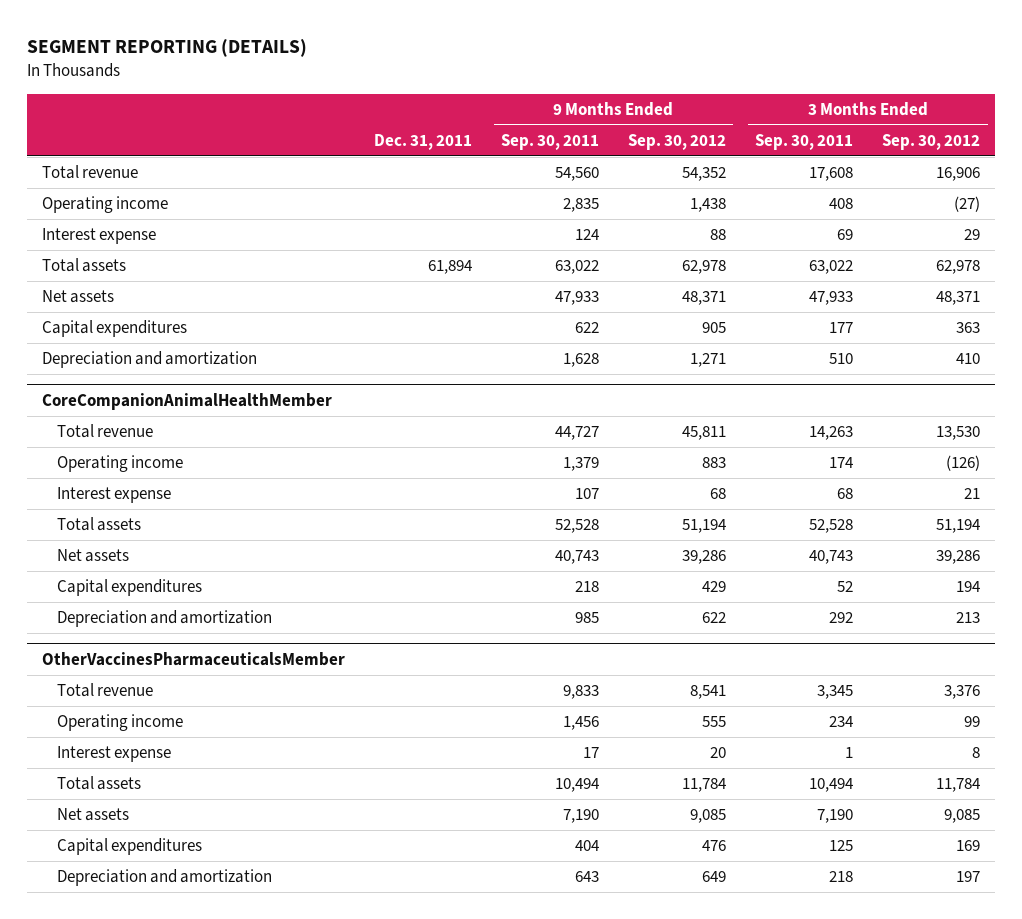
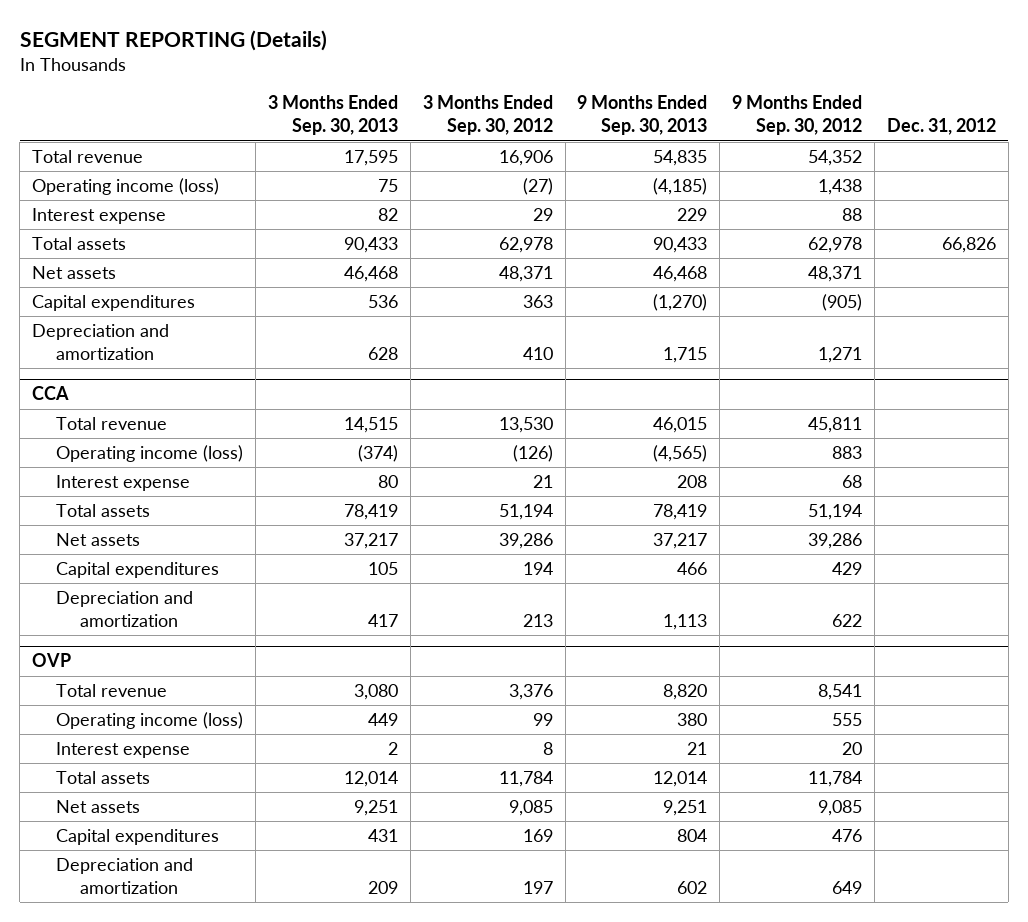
- SEGMENT REPORTING (DETAILS)
+ SEGMENT REPORTING (Details)
- | Dec. 31, 2011 | 9 Months Ended Sep. 30, 2011 | 9 Months Ended Sep. 30, 2012 | 3 Months Ended Sep. 30, 2011 | 3 Months Ended Sep. 30, 2012
+ | 3 Months Ended Sep. 30, 2013 | 3 Months Ended Sep. 30, 2012 | 9 Months Ended Sep. 30, 2013 | 9 Months Ended Sep. 30, 2012 | Dec. 31, 2012
- Operating income | | 2,835 | 1,438 | 408 | (27)
+ Operating income (loss) | 75 | (27) | (4,185) | 1,438 |
- Capital expenditures | | 622 | 905 | 177 | 363
+ Capital expenditures | 536 | 363 | (1,270) | (905) |
- CoreCompanionAnimalHealthMember
+ CCA
- Operating income | | 1,379 | 883 | 174 | (126)
+ Operating income (loss) | (374) | (126) | (4,565) | 883 |
- OtherVaccinesPharmaceuticalsMember
+ OVP
- Operating income | | 1,456 | 555 | 234 | 99
+ Operating income (loss) | 449 | 99 | 380 | 555 |

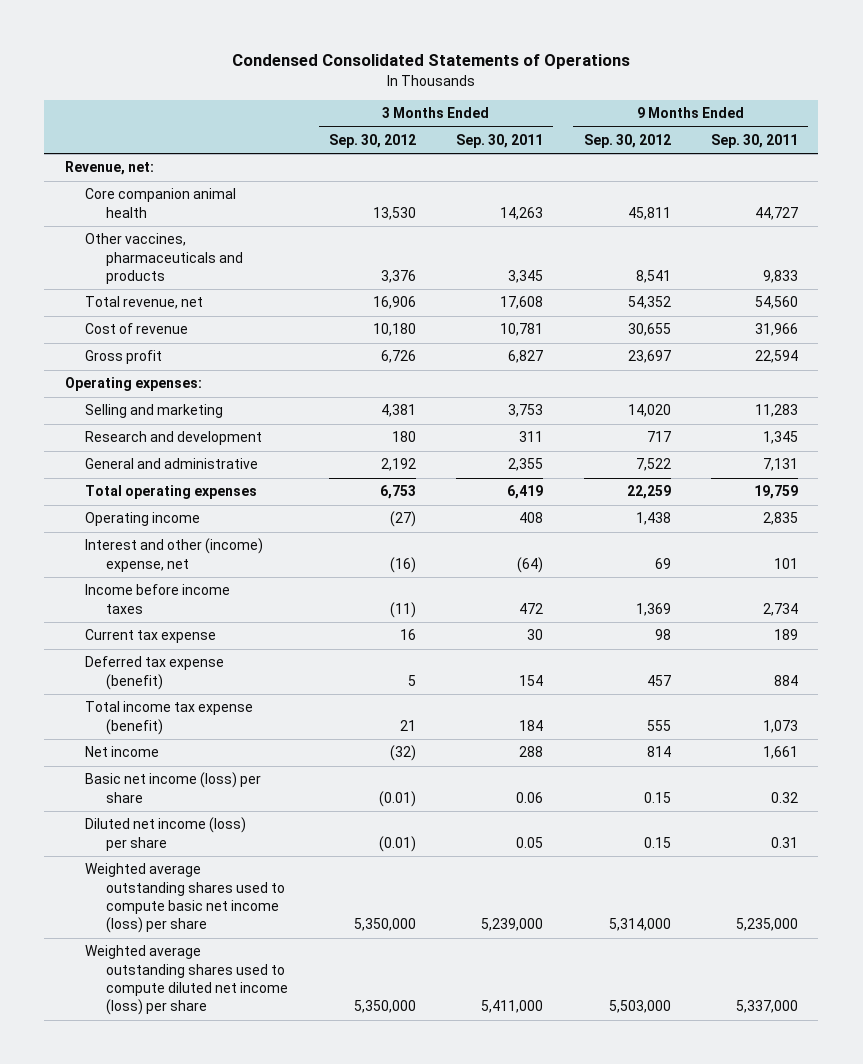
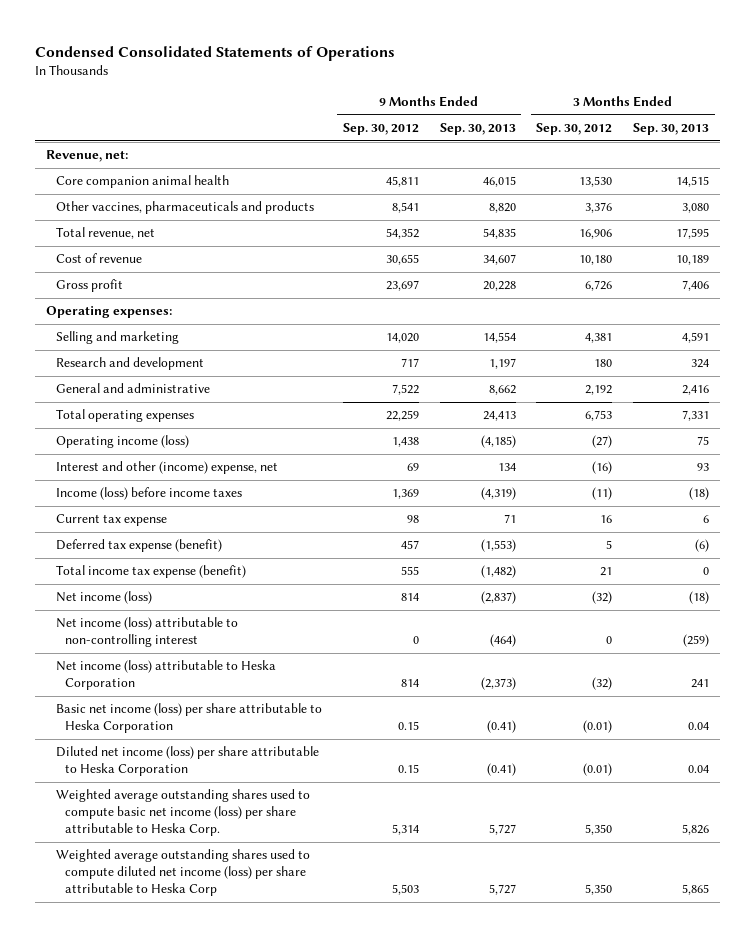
- | 3 Months Ended Sep. 30, 2012 | 3 Months Ended Sep. 30, 2011 | 9 Months Ended Sep. 30, 2012 | 9 Months Ended Sep. 30, 2011
+ | 9 Months Ended Sep. 30, 2012 | 9 Months Ended Sep. 30, 2013 | 3 Months Ended Sep. 30, 2012 | 3 Months Ended Sep. 30, 2013
- Operating income | (27) | 408 | 1,438 | 2,835
+ Operating income (loss) | 1,438 | (4,185) | (27) | 75
- Income before income taxes | (11) | 472 | 1,369 | 2,734
+ Income (loss) before income taxes | 1,369 | (4,319) | (11) | (18)
- Net income | (32) | 288 | 814 | 1,661
- Basic net income (loss) per share | (0.01) | 0.06 | 0.15 | 0.32
- Diluted net income (loss) per share | (0.01) | 0.05 | 0.15 | 0.31
- Weighted average outstanding shares used to compute basic net income (loss) per share | 5,350,000 | 5,239,000 | 5,314,000 | 5,235,000
- Weighted average outstanding shares used to compute diluted net income (loss) per share | 5,350,000 | 5,411,000 | 5,503,000 | 5,337,000
+ Net income (loss) | 814 | (2,837) | (32) | (18)
+ Net income (loss) attributable to non-controlling interest | 0 | (464) | 0 | (259)
+ Net income (loss) attributable to Heska Corporation | 814 | (2,373) | (32) | 241
+ Basic net income (loss) per share attributable to Heska Corporation | 0.15 | (0.41) | (0.01) | 0.04
+ Diluted net income (loss) per share attributable to Heska Corporation | 0.15 | (0.41) | (0.01) | 0.04
+ Weighted average outstanding shares used to compute basic net income (loss) per share attributable to Heska Corp. | 5,314 | 5,727 | 5,350 | 5,826
+ Weighted average outstanding shares used to compute diluted net income (loss) per share attributable to Heska Corp | 5,503 | 5,727 | 5,350 | 5,865

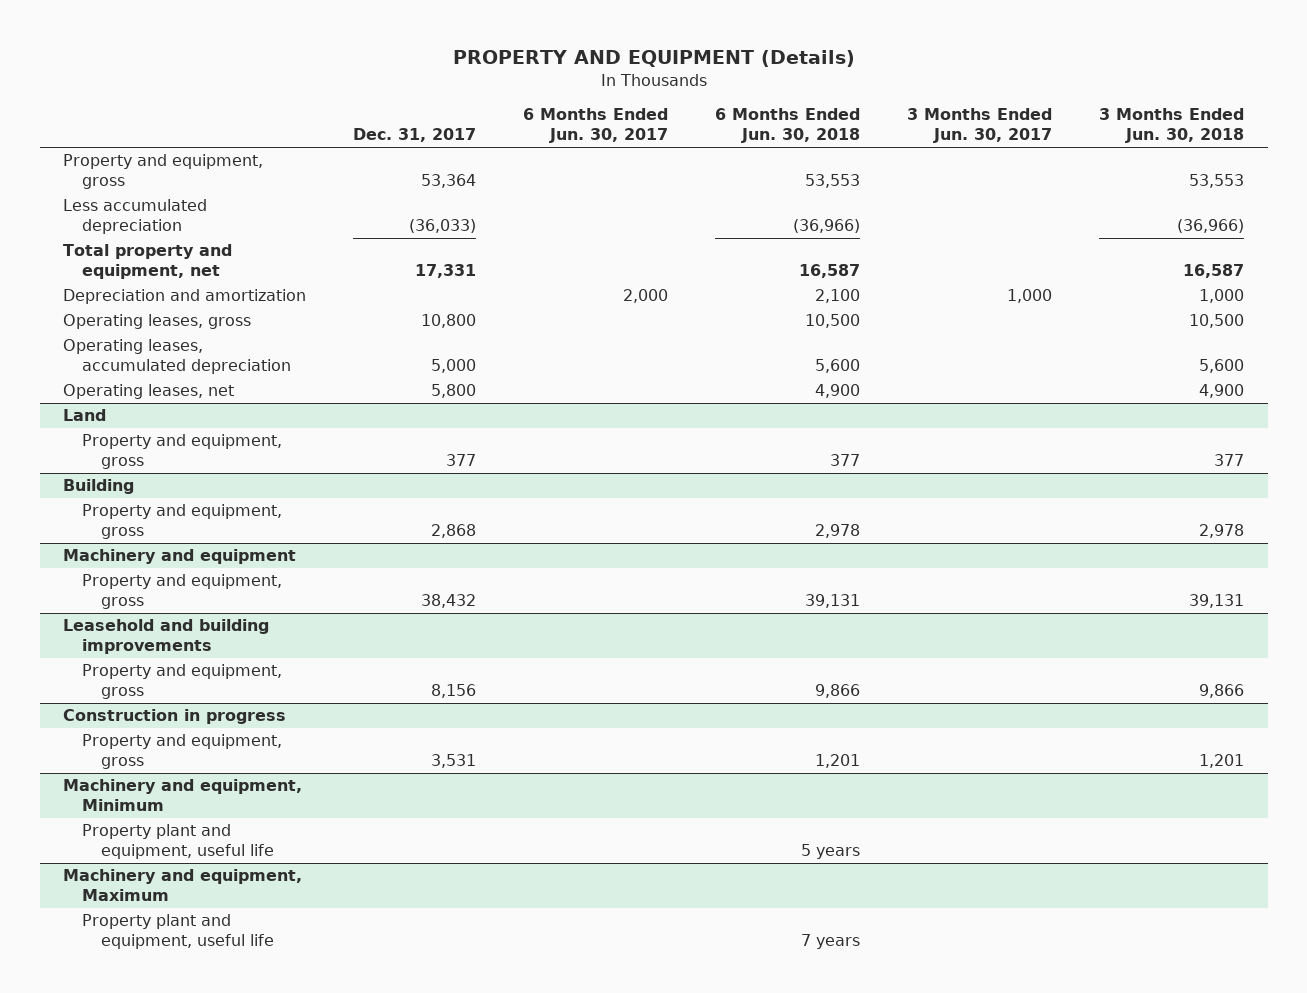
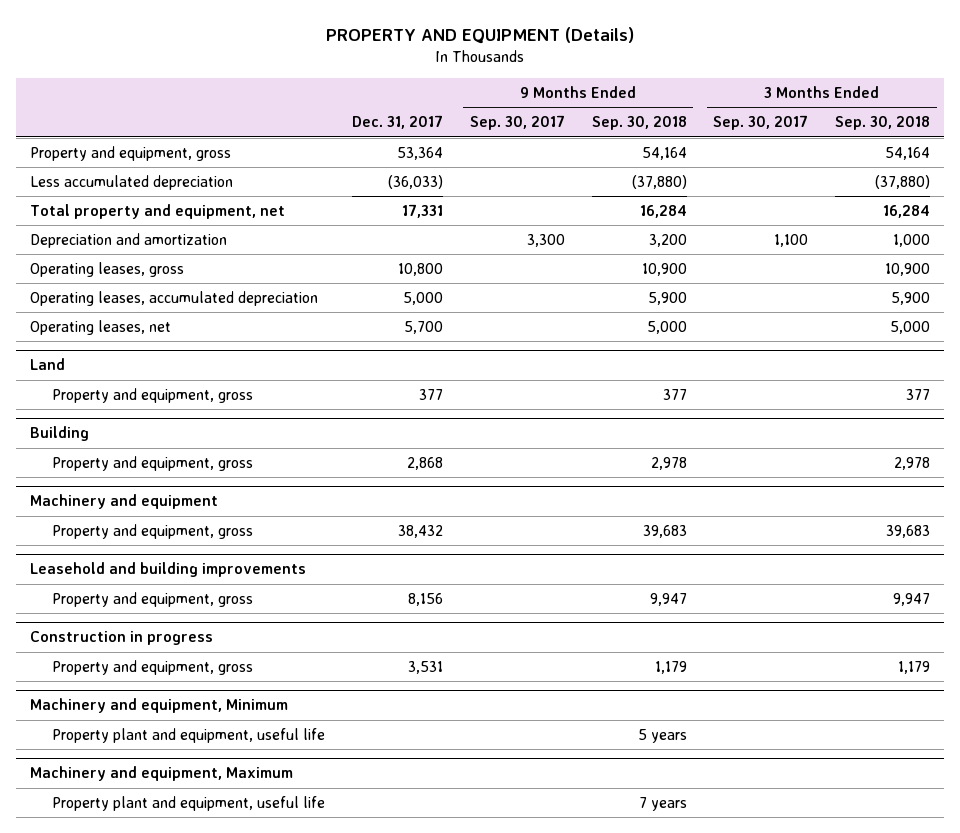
- | Dec. 31, 2017 | 6 Months Ended Jun. 30, 2017 | 6 Months Ended Jun. 30, 2018 | 3 Months Ended Jun. 30, 2017 | 3 Months Ended Jun. 30, 2018
+ | Dec. 31, 2017 | 9 Months Ended Sep. 30, 2017 | 9 Months Ended Sep. 30, 2018 | 3 Months Ended Sep. 30, 2017 | 3 Months Ended Sep. 30, 2018
- Operating leases, net | 5,800 | | 4,900 | | 4,900
+ Operating leases, net | 5,700 | | 5,000 | | 5,000

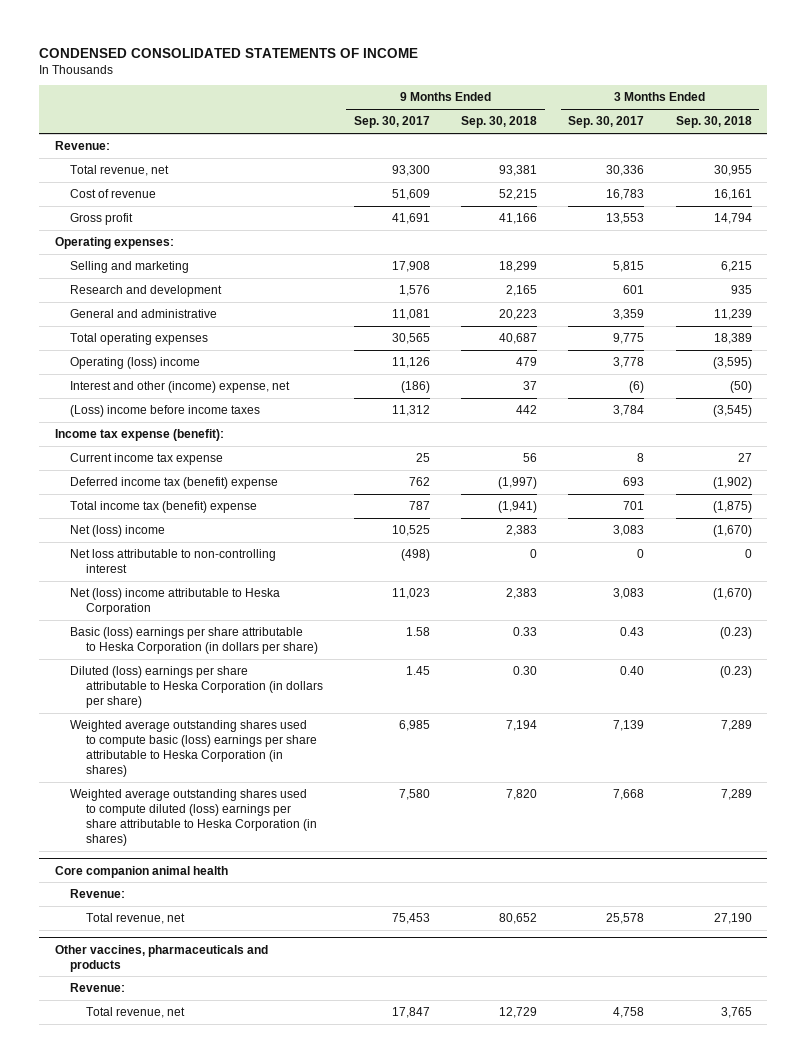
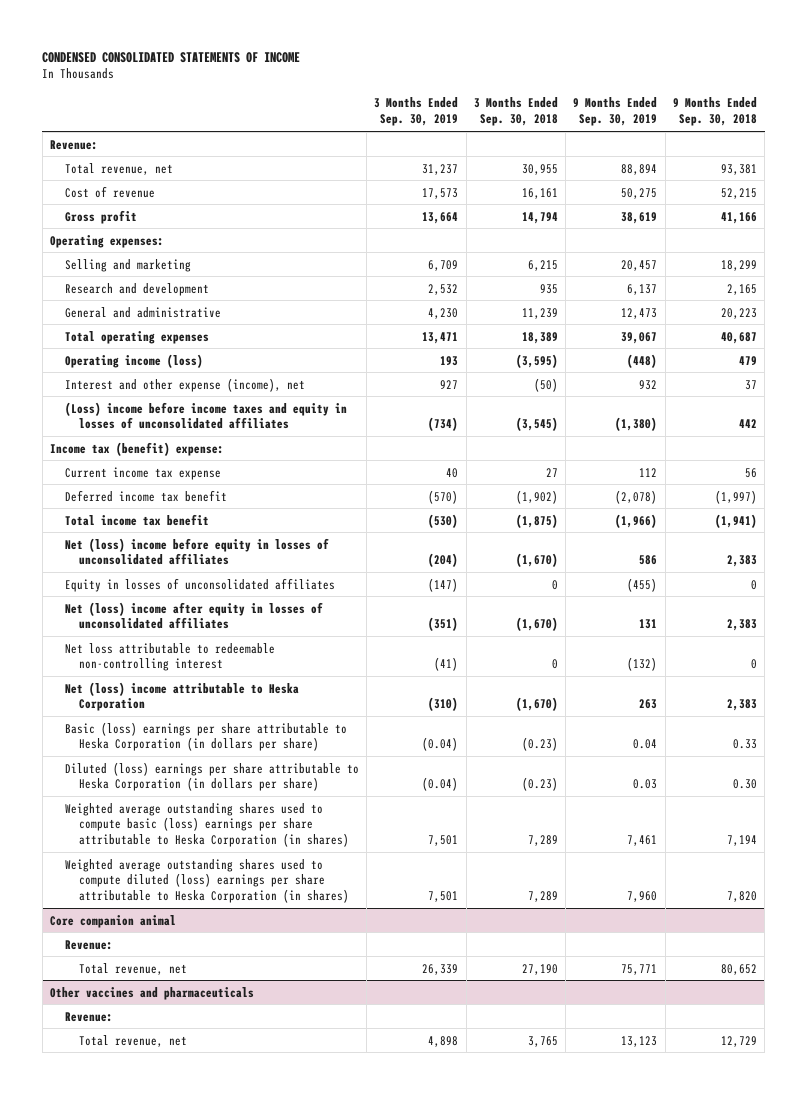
- | 9 Months Ended Sep. 30, 2017 | 9 Months Ended Sep. 30, 2018 | 3 Months Ended Sep. 30, 2017 | 3 Months Ended Sep. 30, 2018
+ | 3 Months Ended Sep. 30, 2019 | 3 Months Ended Sep. 30, 2018 | 9 Months Ended Sep. 30, 2019 | 9 Months Ended Sep. 30, 2018
- Operating (loss) income | 11,126 | 479 | 3,778 | (3,595)
- Interest and other (income) expense, net | (186) | 37 | (6) | (50)
- (Loss) income before income taxes | 11,312 | 442 | 3,784 | (3,545)
- Income tax expense (benefit):
+ Operating income (loss) | 193 | (3,595) | (448) | 479
+ Interest and other expense (income), net | 927 | (50) | 932 | 37
+ (Loss) income before income taxes and equity in losses of unconsolidated affiliates | (734) | (3,545) | (1,380) | 442
+ Income tax (benefit) expense:
- Deferred income tax (benefit) expense | 762 | (1,997) | 693 | (1,902)
- Total income tax (benefit) expense | 787 | (1,941) | 701 | (1,875)
- Net (loss) income | 10,525 | 2,383 | 3,083 | (1,670)
- Net loss attributable to non-controlling interest | (498) | 0 | 0 | 0
+ Deferred income tax benefit | (570) | (1,902) | (2,078) | (1,997)
+ Total income tax benefit | (530) | (1,875) | (1,966) | (1,941)
+ Net (loss) income before equity in losses of unconsolidated affiliates | (204) | (1,670) | 586 | 2,383
+ Equity in losses of unconsolidated affiliates | (147) | 0 | (455) | 0
+ Net (loss) income after equity in losses of unconsolidated affiliates | (351) | (1,670) | 131 | 2,383
+ Net loss attributable to redeemable non-controlling interest | (41) | 0 | (132) | 0
- Core companion animal health
+ Core companion animal
- Other vaccines, pharmaceuticals and products
+ Other vaccines and pharmaceuticals

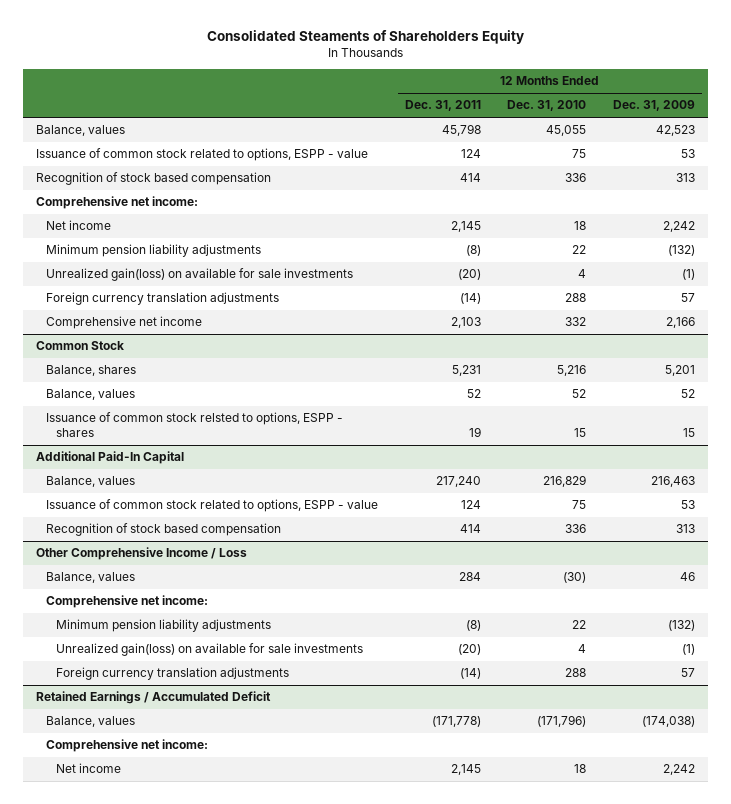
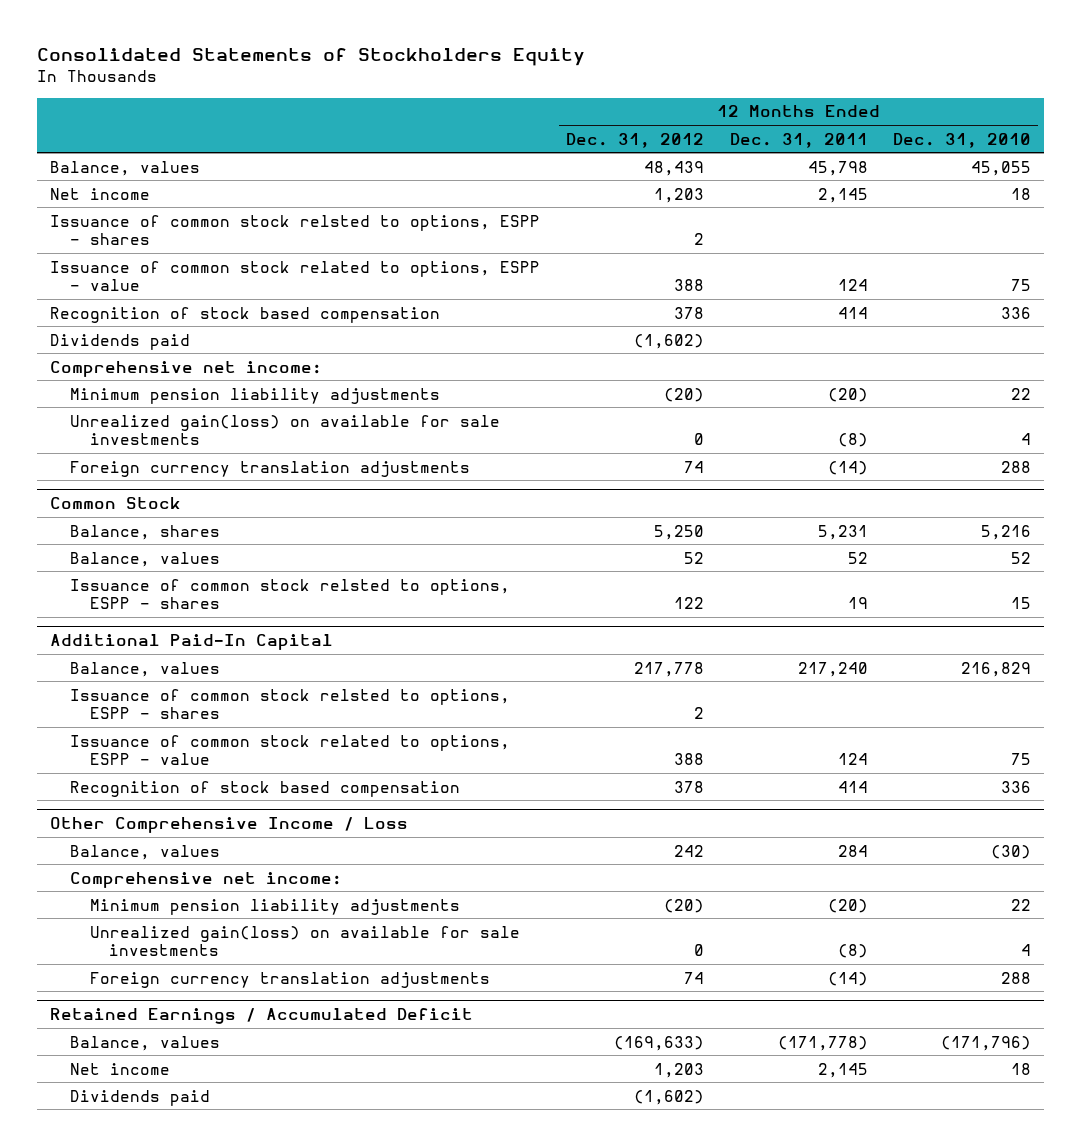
- Consolidated Steaments of Shareholders Equity
+ Consolidated Statements of Stockholders Equity
- | 12 Months Ended Dec. 31, 2011 | 12 Months Ended Dec. 31, 2010 | 12 Months Ended Dec. 31, 2009
+ | 12 Months Ended Dec. 31, 2012 | 12 Months Ended Dec. 31, 2011 | 12 Months Ended Dec. 31, 2010
moved up: Net income | 1,203 | 2,145 | 18
+ Issuance of common stock relsted to options, ESPP - shares | 2 | |
+ Dividends paid | (1,602) | |
- Minimum pension liability adjustments | (8) | 22 | (132)
- Unrealized gain(loss) on available for sale investments | (20) | 4 | (1)
+ Minimum pension liability adjustments | (20) | (20) | 22
+ Unrealized gain(loss) on available for sale investments | 0 | (8) | 4
- Comprehensive net income | 2,103 | 332 | 2,166
@ Additional Paid-In Capital
+ Issuance of common stock relsted to options, ESPP - shares | 2 | |
@ Other Comprehensive Income / Loss
- Minimum pension liability adjustments | (8) | 22 | (132)
- Unrealized gain(loss) on available for sale investments | (20) | 4 | (1)
+ Minimum pension liability adjustments | (20) | (20) | 22
+ Unrealized gain(loss) on available for sale investments | 0 | (8) | 4
@ Retained Earnings / Accumulated Deficit
- Comprehensive net income:
+ Dividends paid | (1,602) | |

